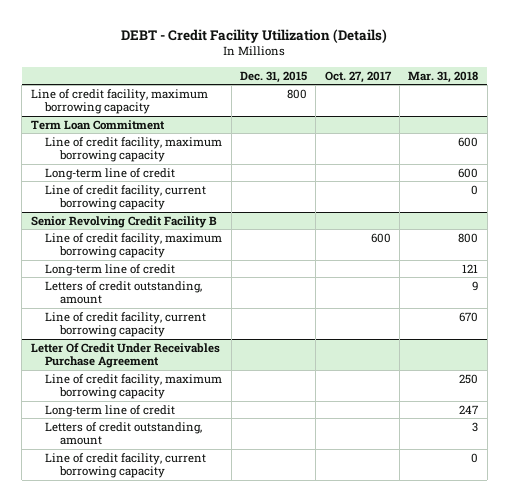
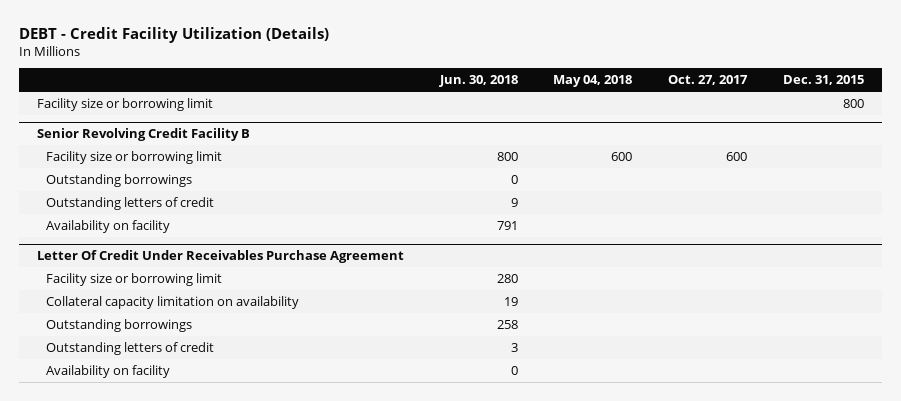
- | Dec. 31, 2015 | Oct. 27, 2017 | Mar. 31, 2018
+ | Jun. 30, 2018 | May 04, 2018 | Oct. 27, 2017 | Dec. 31, 2015
- Line of credit facility, maximum borrowing capacity | 800 | |
- Term Loan Commitment
- Line of credit facility, maximum borrowing capacity | | | 600
- Long-term line of credit | | | 600
- Line of credit facility, current borrowing capacity | | | 0
+ Facility size or borrowing limit | | | | 800
@ Senior Revolving Credit Facility B
- Line of credit facility, maximum borrowing capacity | | 600 | 800
- Long-term line of credit | | | 121
- Letters of credit outstanding, amount | | | 9
- Line of credit facility, current borrowing capacity | | | 670
+ Facility size or borrowing limit | 800 | 600 | 600 |
+ Outstanding borrowings | 0 | | |
+ Outstanding letters of credit | 9 | | |
+ Availability on facility | 791 | | |
@ Letter Of Credit Under Receivables Purchase Agreement
- Line of credit facility, maximum borrowing capacity | | | 250
- Long-term line of credit | | | 247
- Letters of credit outstanding, amount | | | 3
- Line of credit facility, current borrowing capacity | | | 0
+ Facility size or borrowing limit | 280 | | |
+ Collateral capacity limitation on availability | 19 | | |
+ Outstanding borrowings | 258 | | |
+ Outstanding letters of credit | 3 | | |
+ Availability on facility | 0 | | |

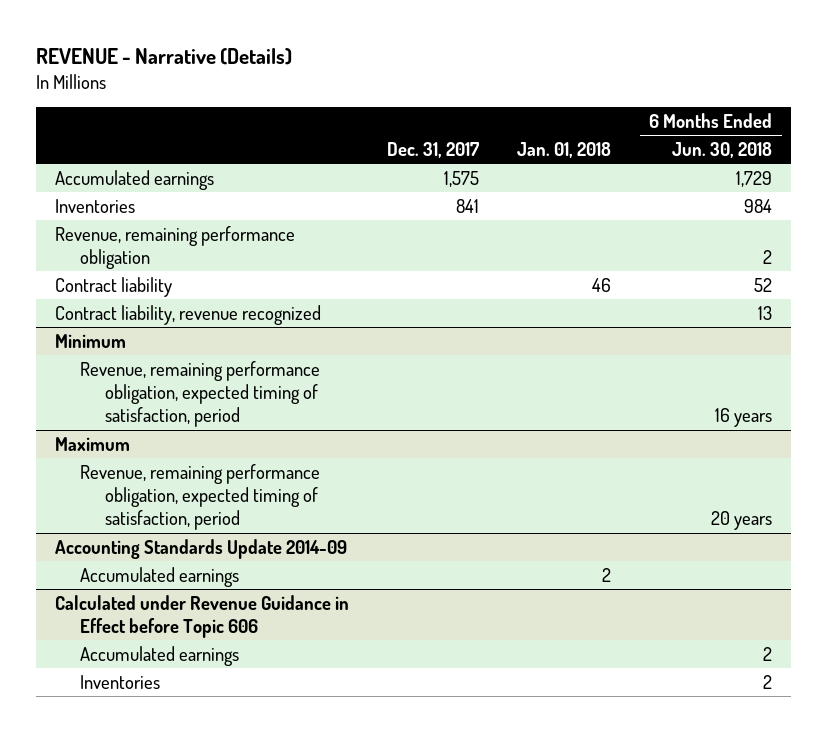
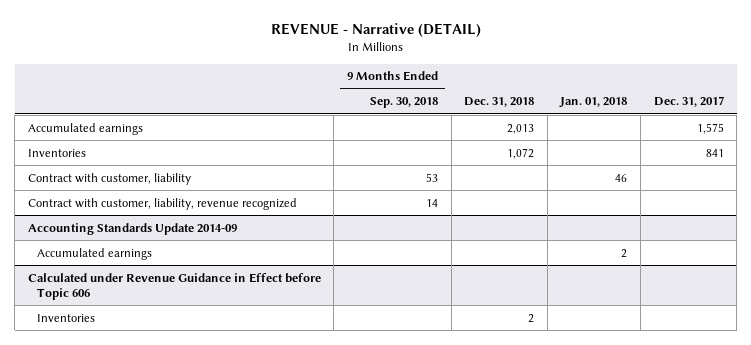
- REVENUE - Narrative (Details)
+ REVENUE - Narrative (DETAIL)
- | Dec. 31, 2017 | Jan. 01, 2018 | 6 Months Ended Jun. 30, 2018
+ | 9 Months Ended Sep. 30, 2018 | Dec. 31, 2018 | Jan. 01, 2018 | Dec. 31, 2017
- Revenue, remaining performance obligation | | | 2
- Contract liability | | 46 | 52
- Contract liability, revenue recognized | | | 13
- Minimum
- Revenue, remaining performance obligation, expected timing of satisfaction, period | | | 16 years
- Maximum
- Revenue, remaining performance obligation, expected timing of satisfaction, period | | | 20 years
+ Contract with customer, liability | 53 | | 46 |
+ Contract with customer, liability, revenue recognized | 14 | | |
@ Calculated under Revenue Guidance in Effect before Topic 606
- Accumulated earnings | | | 2

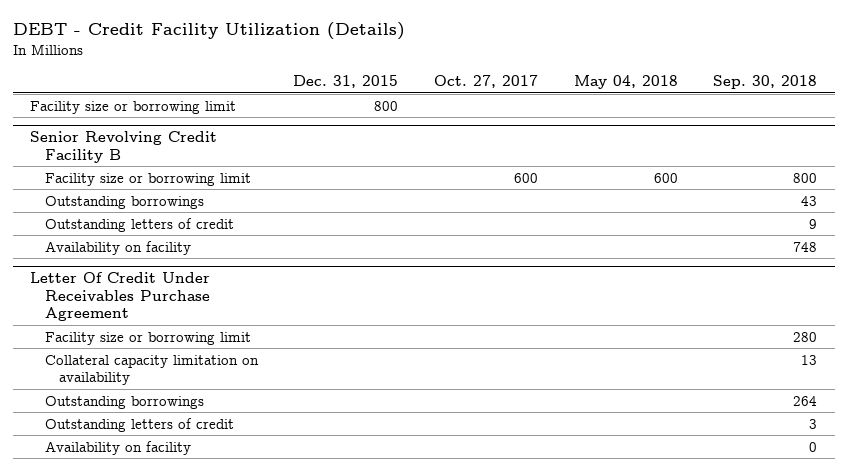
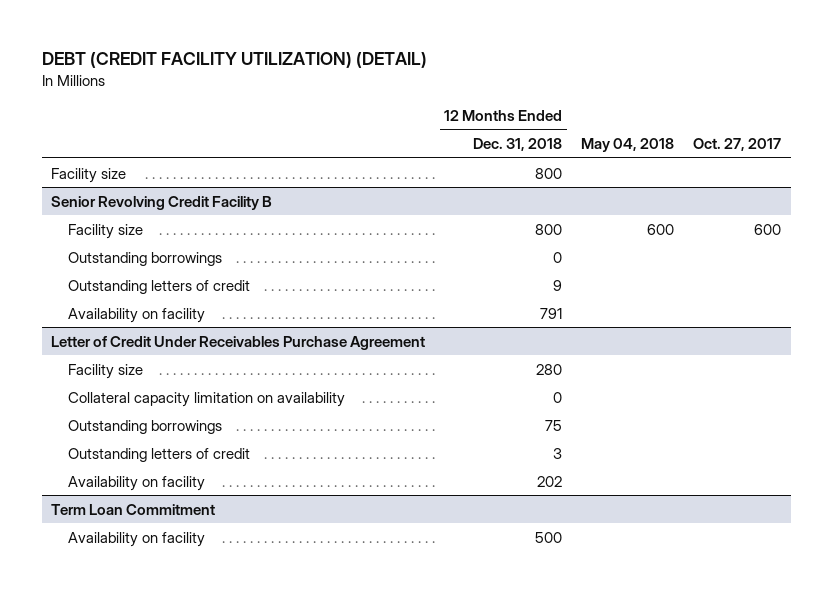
- DEBT - Credit Facility Utilization (Details)
+ DEBT (CREDIT FACILITY UTILIZATION) (DETAIL)
- | Dec. 31, 2015 | Oct. 27, 2017 | May 04, 2018 | Sep. 30, 2018
+ | 12 Months Ended Dec. 31, 2018 | May 04, 2018 | Oct. 27, 2017
- Facility size or borrowing limit | 800 | | |
+ Facility size | 800 | |
@ Senior Revolving Credit Facility B
- Facility size or borrowing limit | | 600 | 600 | 800
+ Facility size | 800 | 600 | 600
- Letter Of Credit Under Receivables Purchase Agreement
- Facility size or borrowing limit | | | | 280
+ Letter of Credit Under Receivables Purchase Agreement
+ Facility size | 280 | |
+ Term Loan Commitment
+ Availability on facility | 500 | |

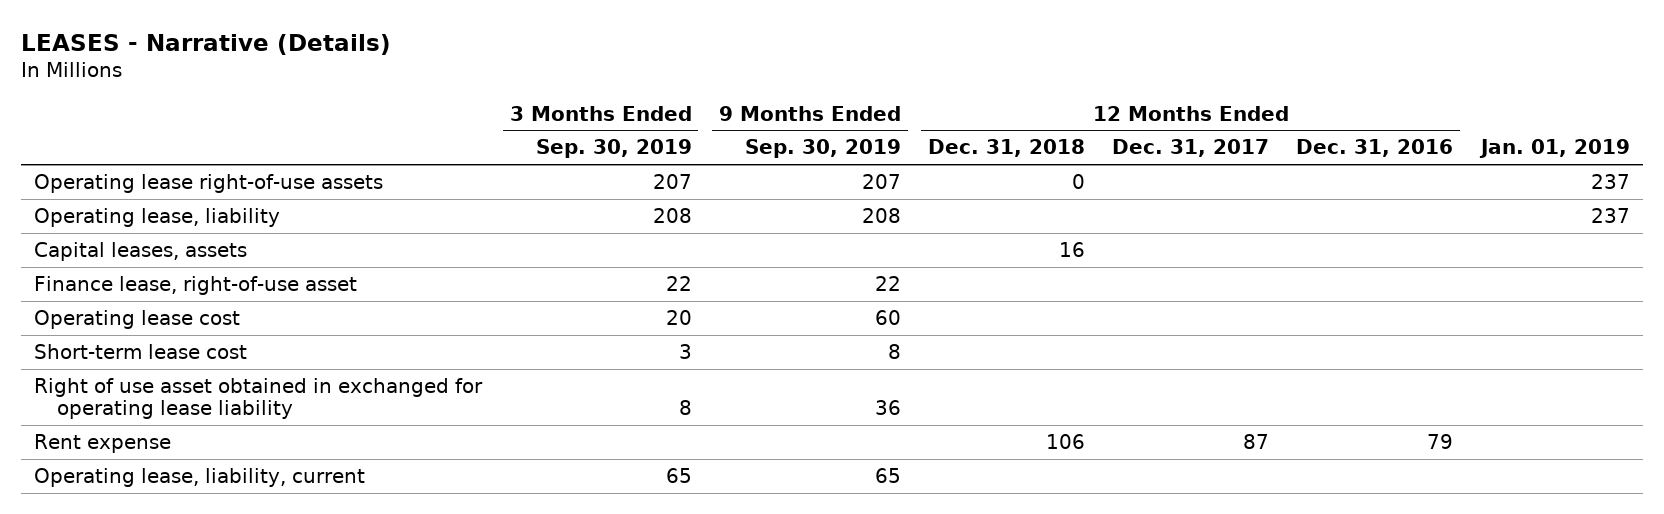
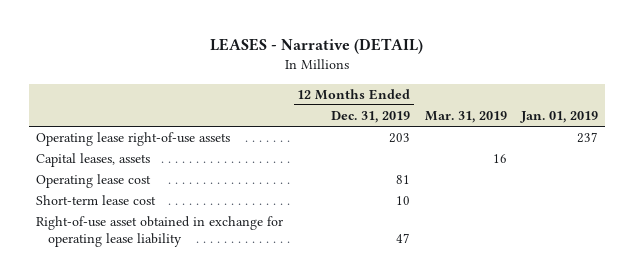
- LEASES - Narrative (Details)
+ LEASES - Narrative (DETAIL)
- | 3 Months Ended Sep. 30, 2019 | 9 Months Ended Sep. 30, 2019 | 12 Months Ended Dec. 31, 2018 | 12 Months Ended Dec. 31, 2017 | 12 Months Ended Dec. 31, 2016 | Jan. 01, 2019
+ | 12 Months Ended Dec. 31, 2019 | Mar. 31, 2019 | Jan. 01, 2019
- Operating lease, liability | 208 | 208 | | | | 237
- Finance lease, right-of-use asset | 22 | 22 | | | |
- Right of use asset obtained in exchanged for operating lease liability | 8 | 36 | | | |
- Rent expense | | | 106 | 87 | 79 |
- Operating lease, liability, current | 65 | 65 | | | |
+ Right-of-use asset obtained in exchange for operating lease liability | 47 | |

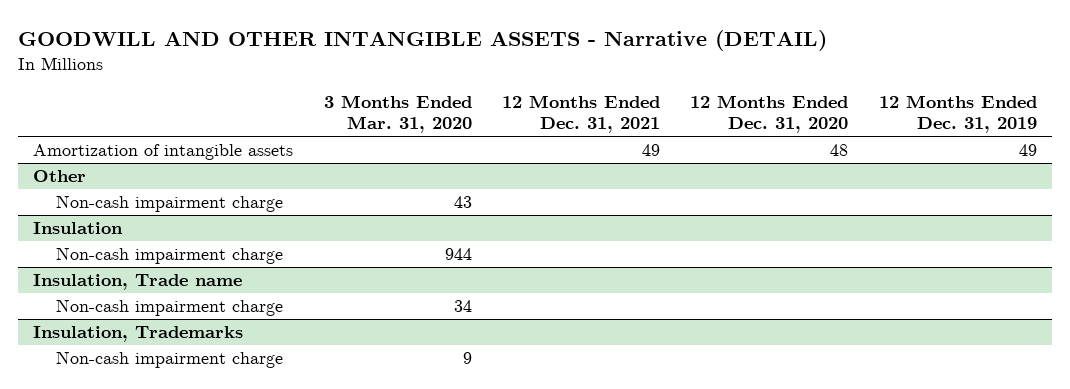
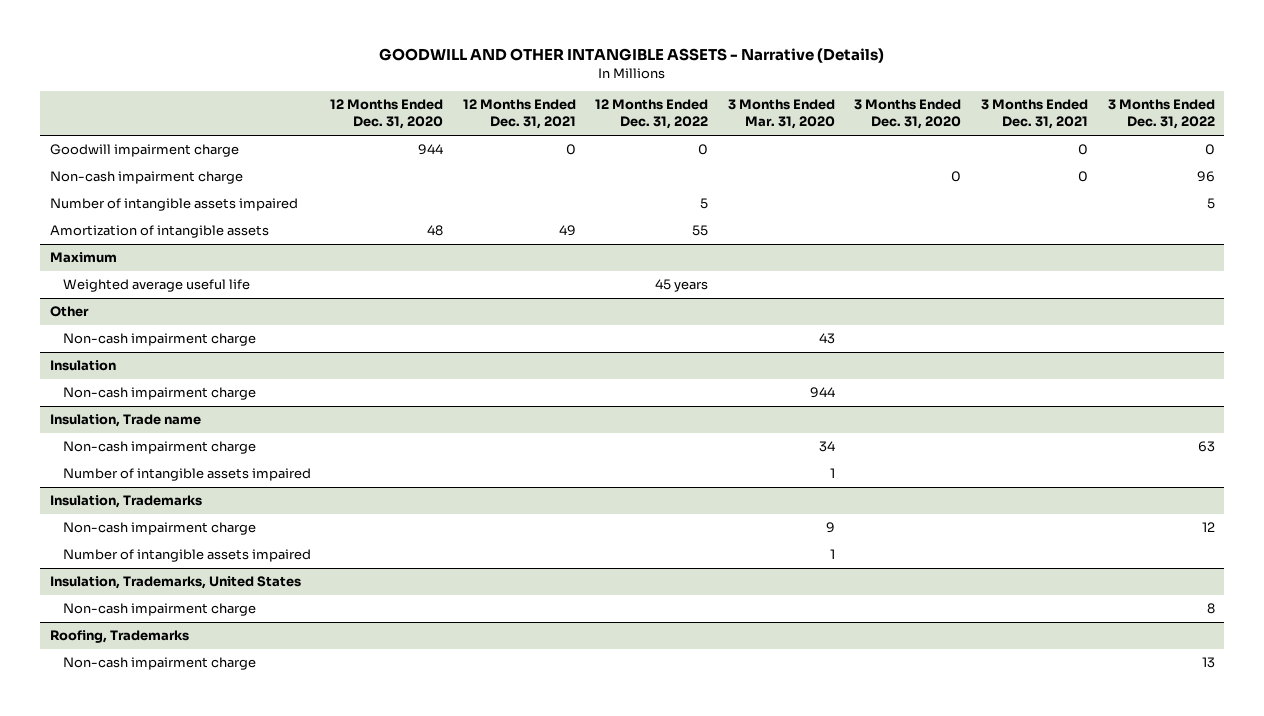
- GOODWILL AND OTHER INTANGIBLE ASSETS - Narrative (DETAIL)
+ GOODWILL AND OTHER INTANGIBLE ASSETS - Narrative (Details)
- | 3 Months Ended Mar. 31, 2020 | 12 Months Ended Dec. 31, 2021 | 12 Months Ended Dec. 31, 2020 | 12 Months Ended Dec. 31, 2019
+ | 12 Months Ended Dec. 31, 2020 | 12 Months Ended Dec. 31, 2021 | 12 Months Ended Dec. 31, 2022 | 3 Months Ended Mar. 31, 2020 | 3 Months Ended Dec. 31, 2020 | 3 Months Ended Dec. 31, 2021 | 3 Months Ended Dec. 31, 2022
+ Goodwill impairment charge | 944 | 0 | 0 | | | 0 | 0
+ Non-cash impairment charge | | | | | 0 | 0 | 96
+ Number of intangible assets impaired | | | 5 | | | | 5
+ Maximum
+ Weighted average useful life | | | 45 years | | | |
@ Insulation, Trade name
+ Number of intangible assets impaired | | | | 1 | | |
@ Insulation, Trademarks
+ Number of intangible assets impaired | | | | 1 | | |
+ Insulation, Trademarks, United States
+ Non-cash impairment charge | | | | | | | 8
+ Roofing, Trademarks
+ Non-cash impairment charge | | | | | | | 13

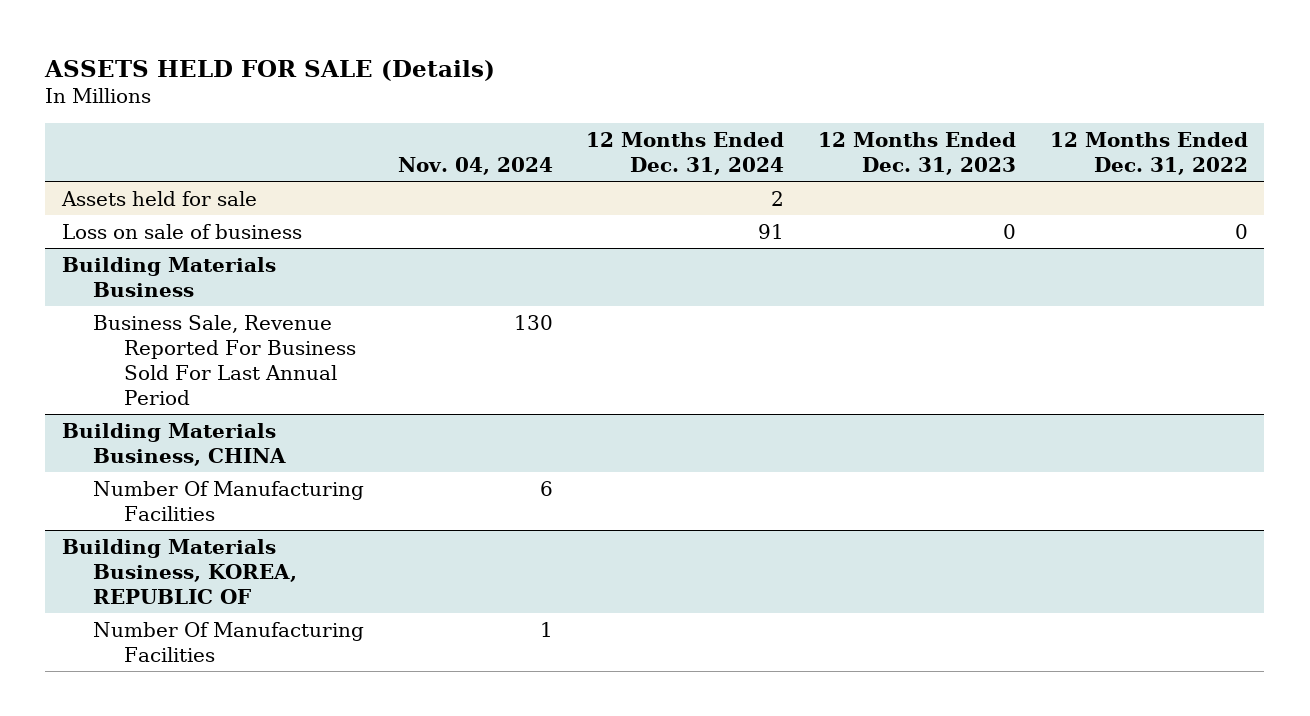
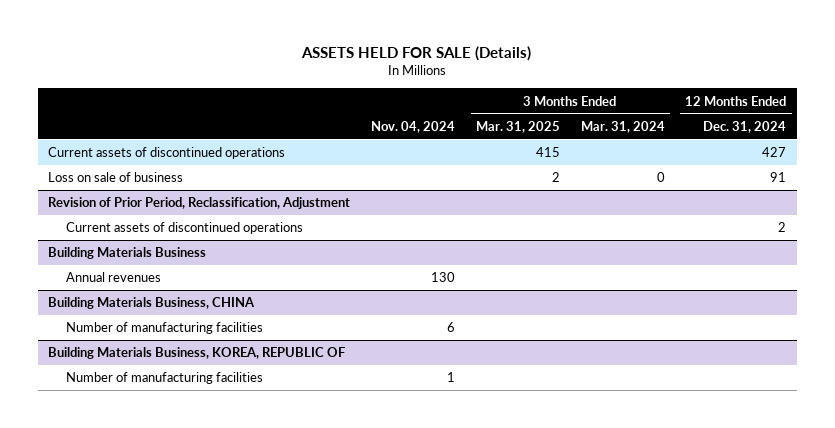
- | Nov. 04, 2024 | 12 Months Ended Dec. 31, 2024 | 12 Months Ended Dec. 31, 2023 | 12 Months Ended Dec. 31, 2022
+ | Nov. 04, 2024 | 3 Months Ended Mar. 31, 2025 | 3 Months Ended Mar. 31, 2024 | 12 Months Ended Dec. 31, 2024
- Assets held for sale | | 2 | |
+ Current assets of discontinued operations | | 415 | | 427
+ Revision of Prior Period, Reclassification, Adjustment
+ Current assets of discontinued operations | | | | 2
@ Building Materials Business
- Business Sale, Revenue Reported For Business Sold For Last Annual Period | 130 | | |
+ Annual revenues | 130 | | |
@ Building Materials Business, CHINA
- Number Of Manufacturing Facilities | 6 | | |
+ Number of manufacturing facilities | 6 | | |
@ Building Materials Business, KOREA, REPUBLIC OF
- Number Of Manufacturing Facilities | 1 | | |
+ Number of manufacturing facilities | 1 | | |

